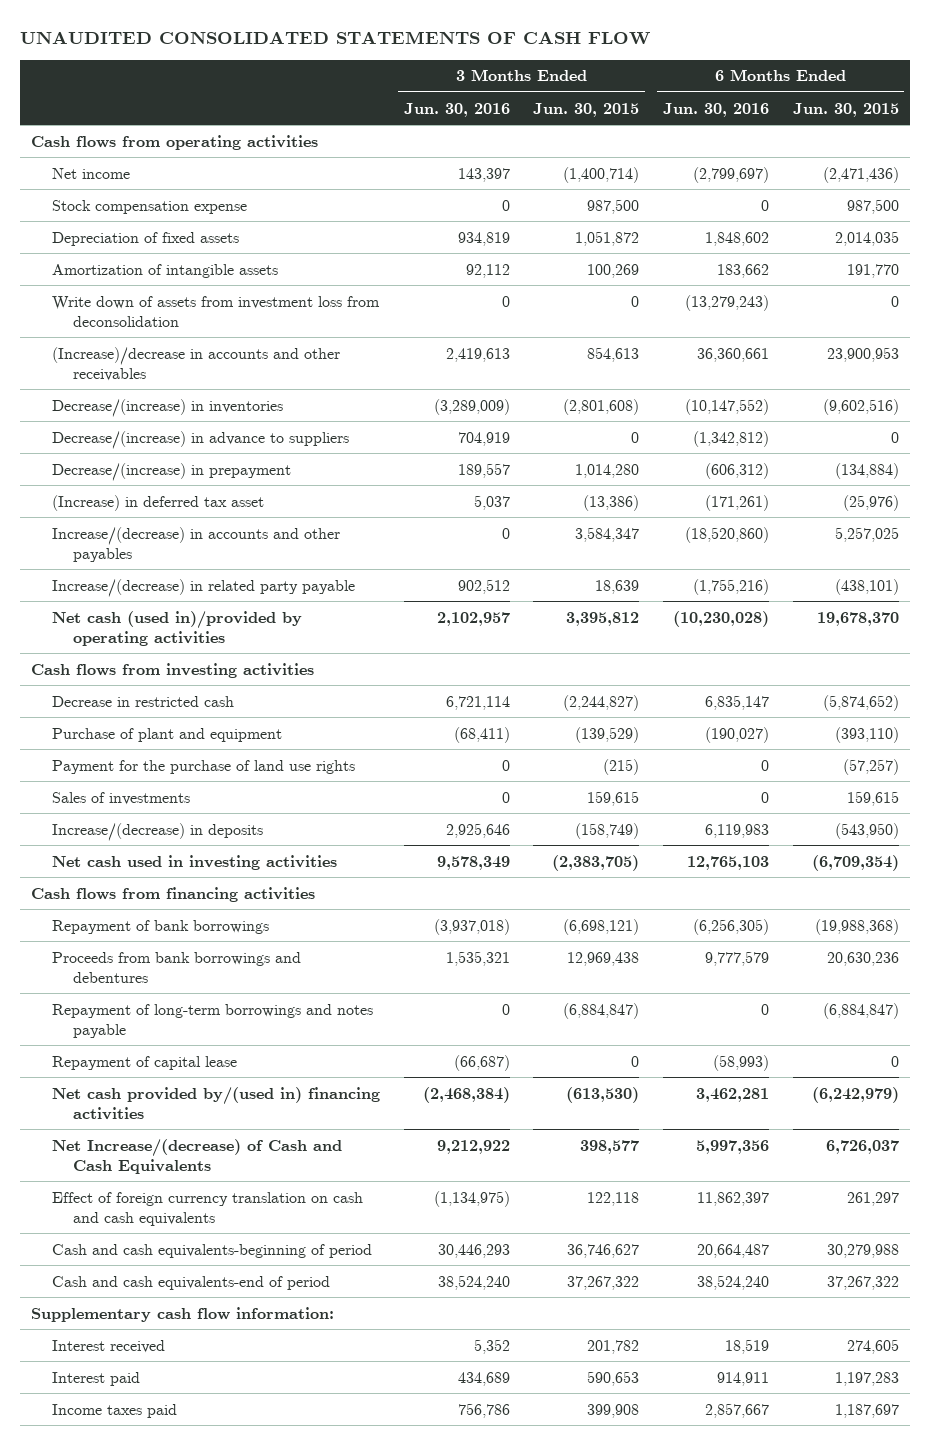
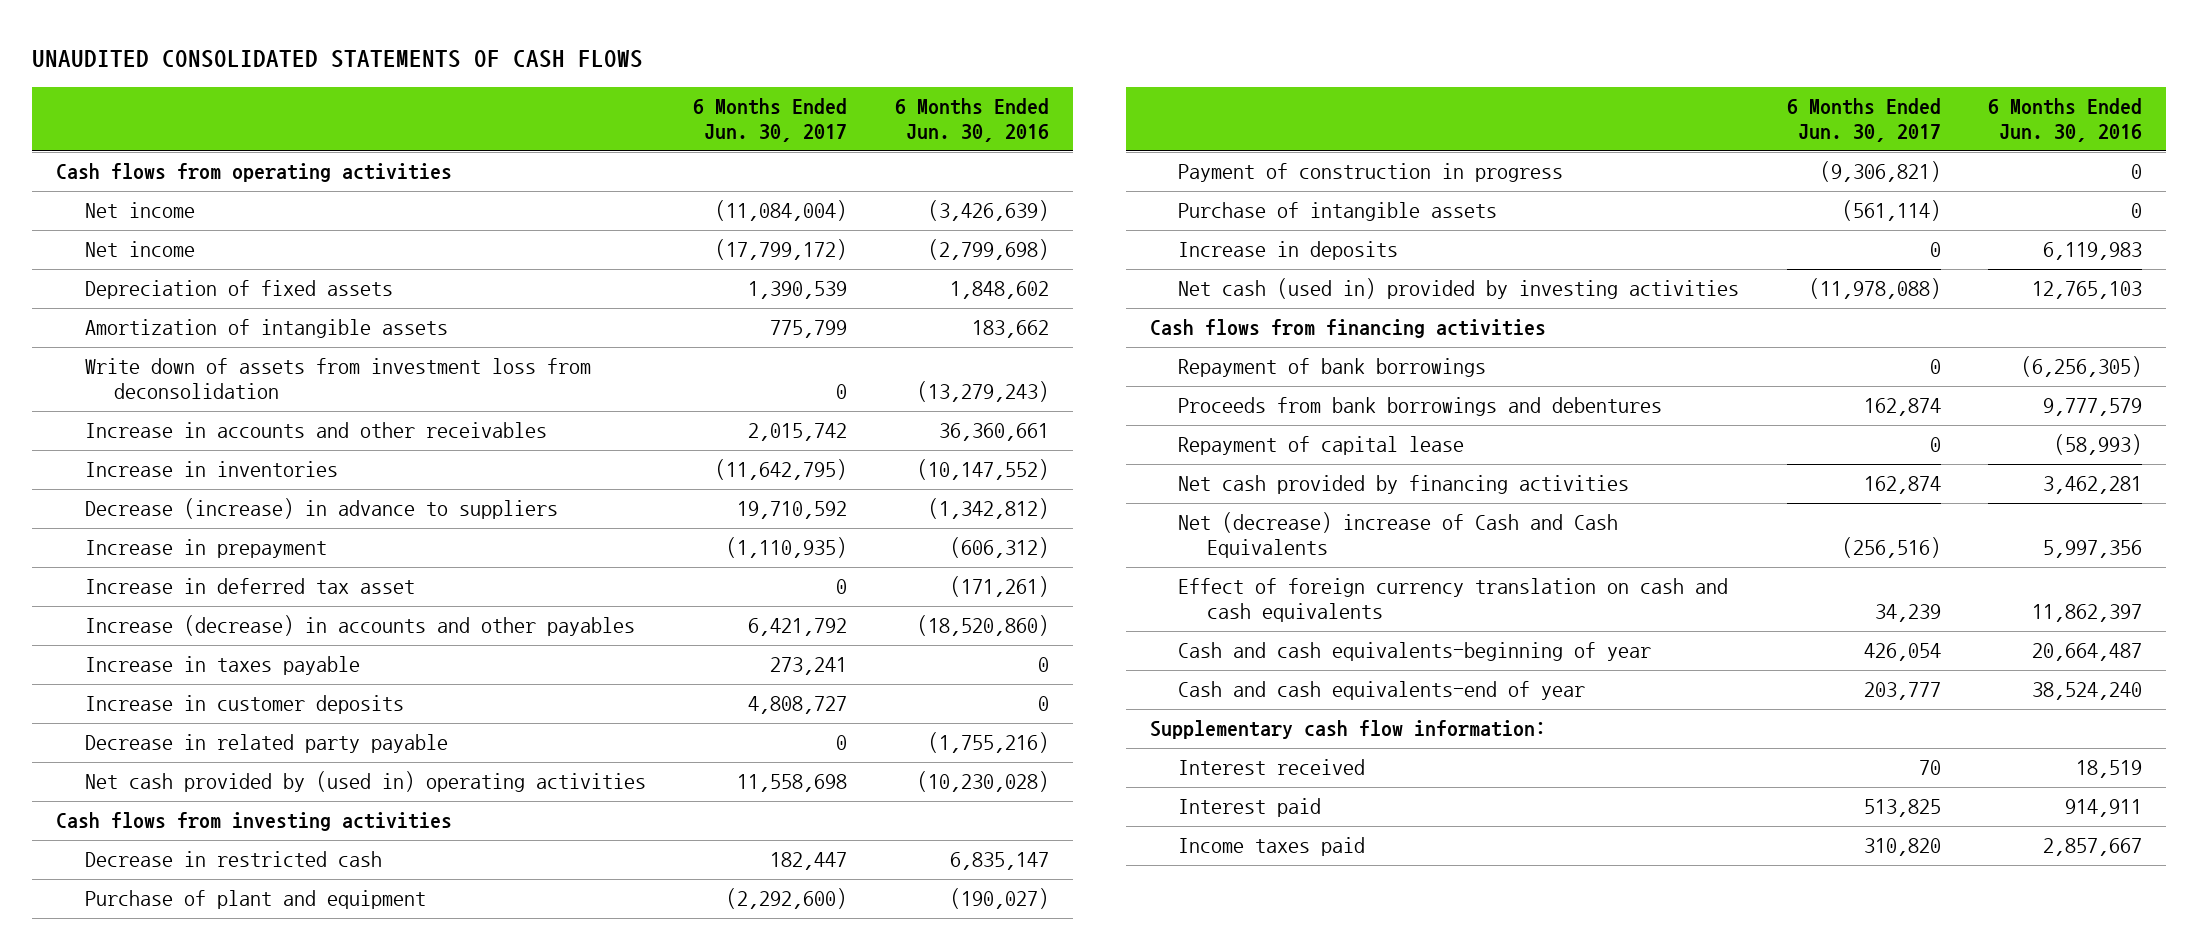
- UNAUDITED CONSOLIDATED STATEMENTS OF CASH FLOW
+ UNAUDITED CONSOLIDATED STATEMENTS OF CASH FLOWS
- | 3 Months Ended Jun. 30, 2016 | 3 Months Ended Jun. 30, 2015 | 6 Months Ended Jun. 30, 2016 | 6 Months Ended Jun. 30, 2015
+ | 6 Months Ended Jun. 30, 2017 | 6 Months Ended Jun. 30, 2016
- Net income | 143,397 | (1,400,714) | (2,799,697) | (2,471,436)
- Stock compensation expense | 0 | 987,500 | 0 | 987,500
+ Net income | (11,084,004) | (3,426,639)
+ Net income | (17,799,172) | (2,799,698)
- (Increase)/decrease in accounts and other receivables | 2,419,613 | 854,613 | 36,360,661 | 23,900,953
- Decrease/(increase) in inventories | (3,289,009) | (2,801,608) | (10,147,552) | (9,602,516)
- Decrease/(increase) in advance to suppliers | 704,919 | 0 | (1,342,812) | 0
- Decrease/(increase) in prepayment | 189,557 | 1,014,280 | (606,312) | (134,884)
- (Increase) in deferred tax asset | 5,037 | (13,386) | (171,261) | (25,976)
- Increase/(decrease) in accounts and other payables | 0 | 3,584,347 | (18,520,860) | 5,257,025
- Increase/(decrease) in related party payable | 902,512 | 18,639 | (1,755,216) | (438,101)
- Net cash (used in)/provided by operating activities | 2,102,957 | 3,395,812 | (10,230,028) | 19,678,370
+ Increase in accounts and other receivables | 2,015,742 | 36,360,661
+ Increase in inventories | (11,642,795) | (10,147,552)
+ Decrease (increase) in advance to suppliers | 19,710,592 | (1,342,812)
+ Increase in prepayment | (1,110,935) | (606,312)
+ Increase in deferred tax asset | 0 | (171,261)
+ Increase (decrease) in accounts and other payables | 6,421,792 | (18,520,860)
+ Increase in taxes payable | 273,241 | 0
+ Increase in customer deposits | 4,808,727 | 0
+ Decrease in related party payable | 0 | (1,755,216)
+ Net cash provided by (used in) operating activities | 11,558,698 | (10,230,028)
- Payment for the purchase of land use rights | 0 | (215) | 0 | (57,257)
- Sales of investments | 0 | 159,615 | 0 | 159,615
- Increase/(decrease) in deposits | 2,925,646 | (158,749) | 6,119,983 | (543,950)
- Net cash used in investing activities | 9,578,349 | (2,383,705) | 12,765,103 | (6,709,354)
+ Payment of construction in progress | (9,306,821) | 0
+ Purchase of intangible assets | (561,114) | 0
+ Increase in deposits | 0 | 6,119,983
+ Net cash (used in) provided by investing activities | (11,978,088) | 12,765,103
- Repayment of long-term borrowings and notes payable | 0 | (6,884,847) | 0 | (6,884,847)
- Net cash provided by/(used in) financing activities | (2,468,384) | (613,530) | 3,462,281 | (6,242,979)
- Net Increase/(decrease) of Cash and Cash Equivalents | 9,212,922 | 398,577 | 5,997,356 | 6,726,037
+ Net cash provided by financing activities | 162,874 | 3,462,281
+ Net (decrease) increase of Cash and Cash Equivalents | (256,516) | 5,997,356
- Cash and cash equivalents-beginning of period | 30,446,293 | 36,746,627 | 20,664,487 | 30,279,988
- Cash and cash equivalents-end of period | 38,524,240 | 37,267,322 | 38,524,240 | 37,267,322
+ Cash and cash equivalents-beginning of year | 426,054 | 20,664,487
+ Cash and cash equivalents-end of year | 203,777 | 38,524,240

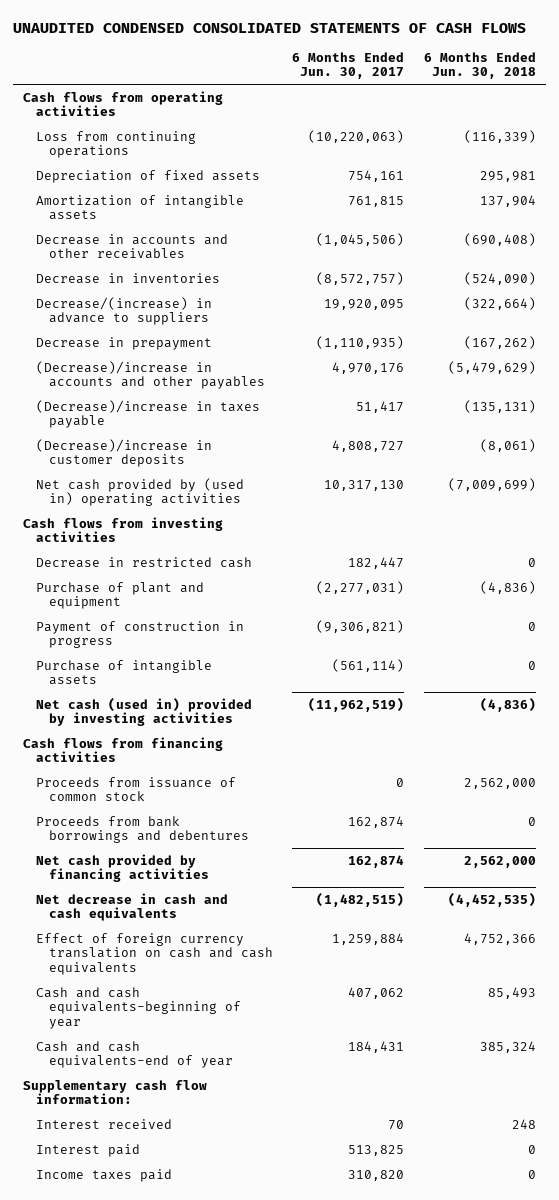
- UNAUDITED CONSOLIDATED STATEMENTS OF CASH FLOWS
+ UNAUDITED CONDENSED CONSOLIDATED STATEMENTS OF CASH FLOWS
- | 6 Months Ended Jun. 30, 2017 | 6 Months Ended Jun. 30, 2016
+ | 6 Months Ended Jun. 30, 2017 | 6 Months Ended Jun. 30, 2018
- Net income | (11,084,004) | (3,426,639)
- Net income | (17,799,172) | (2,799,698)
- Depreciation of fixed assets | 1,390,539 | 1,848,602
- Amortization of intangible assets | 775,799 | 183,662
- Write down of assets from investment loss from deconsolidation | 0 | (13,279,243)
- Increase in accounts and other receivables | 2,015,742 | 36,360,661
- Increase in inventories | (11,642,795) | (10,147,552)
- Decrease (increase) in advance to suppliers | 19,710,592 | (1,342,812)
- Increase in prepayment | (1,110,935) | (606,312)
- Increase in deferred tax asset | 0 | (171,261)
- Increase (decrease) in accounts and other payables | 6,421,792 | (18,520,860)
- Increase in taxes payable | 273,241 | 0
- Increase in customer deposits | 4,808,727 | 0
- Decrease in related party payable | 0 | (1,755,216)
- Net cash provided by (used in) operating activities | 11,558,698 | (10,230,028)
+ Loss from continuing operations | (10,220,063) | (116,339)
+ Depreciation of fixed assets | 754,161 | 295,981
+ Amortization of intangible assets | 761,815 | 137,904
+ Decrease in accounts and other receivables | (1,045,506) | (690,408)
+ Decrease in inventories | (8,572,757) | (524,090)
+ Decrease/(increase) in advance to suppliers | 19,920,095 | (322,664)
+ Decrease in prepayment | (1,110,935) | (167,262)
+ (Decrease)/increase in accounts and other payables | 4,970,176 | (5,479,629)
+ (Decrease)/increase in taxes payable | 51,417 | (135,131)
+ (Decrease)/increase in customer deposits | 4,808,727 | (8,061)
+ Net cash provided by (used in) operating activities | 10,317,130 | (7,009,699)
- Purchase of plant and equipment | (2,292,600) | (190,027)
+ Purchase of plant and equipment | (2,277,031) | (4,836)
- Increase in deposits | 0 | 6,119,983
- Net cash (used in) provided by investing activities | (11,978,088) | 12,765,103
+ Net cash (used in) provided by investing activities | (11,962,519) | (4,836)
- Repayment of bank borrowings | 0 | (6,256,305)
+ Proceeds from issuance of common stock | 0 | 2,562,000
- Repayment of capital lease | 0 | (58,993)
- Net (decrease) increase of Cash and Cash Equivalents | (256,516) | 5,997,356
- Effect of foreign currency translation on cash and cash equivalents | 34,239 | 11,862,397
- Cash and cash equivalents-beginning of year | 426,054 | 20,664,487
- Cash and cash equivalents-end of year | 203,777 | 38,524,240
+ Net decrease in cash and cash equivalents | (1,482,515) | (4,452,535)
+ Effect of foreign currency translation on cash and cash equivalents | 1,259,884 | 4,752,366
+ Cash and cash equivalents-beginning of year | 407,062 | 85,493
+ Cash and cash equivalents-end of year | 184,431 | 385,324

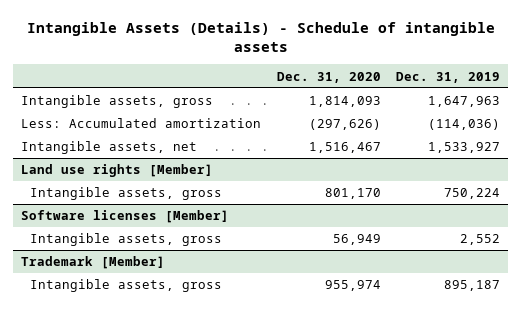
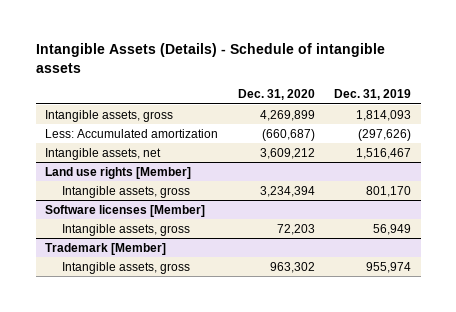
- Intangible assets, gross | 1,814,093 | 1,647,963
- Less: Accumulated amortization | (297,626) | (114,036)
- Intangible assets, net | 1,516,467 | 1,533,927
+ Intangible assets, gross | 4,269,899 | 1,814,093
+ Less: Accumulated amortization | (660,687) | (297,626)
+ Intangible assets, net | 3,609,212 | 1,516,467
@ Land use rights [Member]
- Intangible assets, gross | 801,170 | 750,224
+ Intangible assets, gross | 3,234,394 | 801,170
@ Software licenses [Member]
- Intangible assets, gross | 56,949 | 2,552
+ Intangible assets, gross | 72,203 | 56,949
@ Trademark [Member]
- Intangible assets, gross | 955,974 | 895,187
+ Intangible assets, gross | 963,302 | 955,974

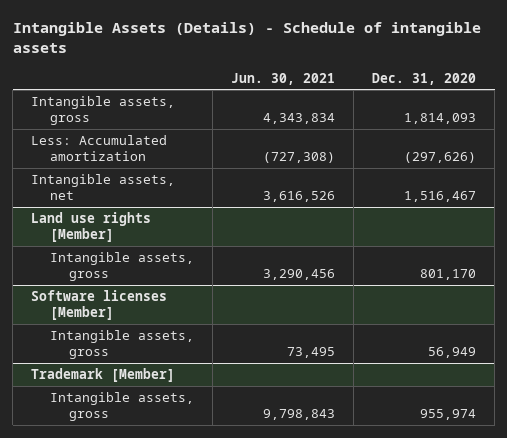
- | Dec. 31, 2020 | Dec. 31, 2019
+ | Jun. 30, 2021 | Dec. 31, 2020
- Intangible assets, gross | 4,269,899 | 1,814,093
- Less: Accumulated amortization | (660,687) | (297,626)
- Intangible assets, net | 3,609,212 | 1,516,467
+ Intangible assets, gross | 4,343,834 | 1,814,093
+ Less: Accumulated amortization | (727,308) | (297,626)
+ Intangible assets, net | 3,616,526 | 1,516,467
@ Land use rights [Member]
- Intangible assets, gross | 3,234,394 | 801,170
+ Intangible assets, gross | 3,290,456 | 801,170
@ Software licenses [Member]
- Intangible assets, gross | 72,203 | 56,949
+ Intangible assets, gross | 73,495 | 56,949
@ Trademark [Member]
- Intangible assets, gross | 963,302 | 955,974
+ Intangible assets, gross | 9,798,843 | 955,974

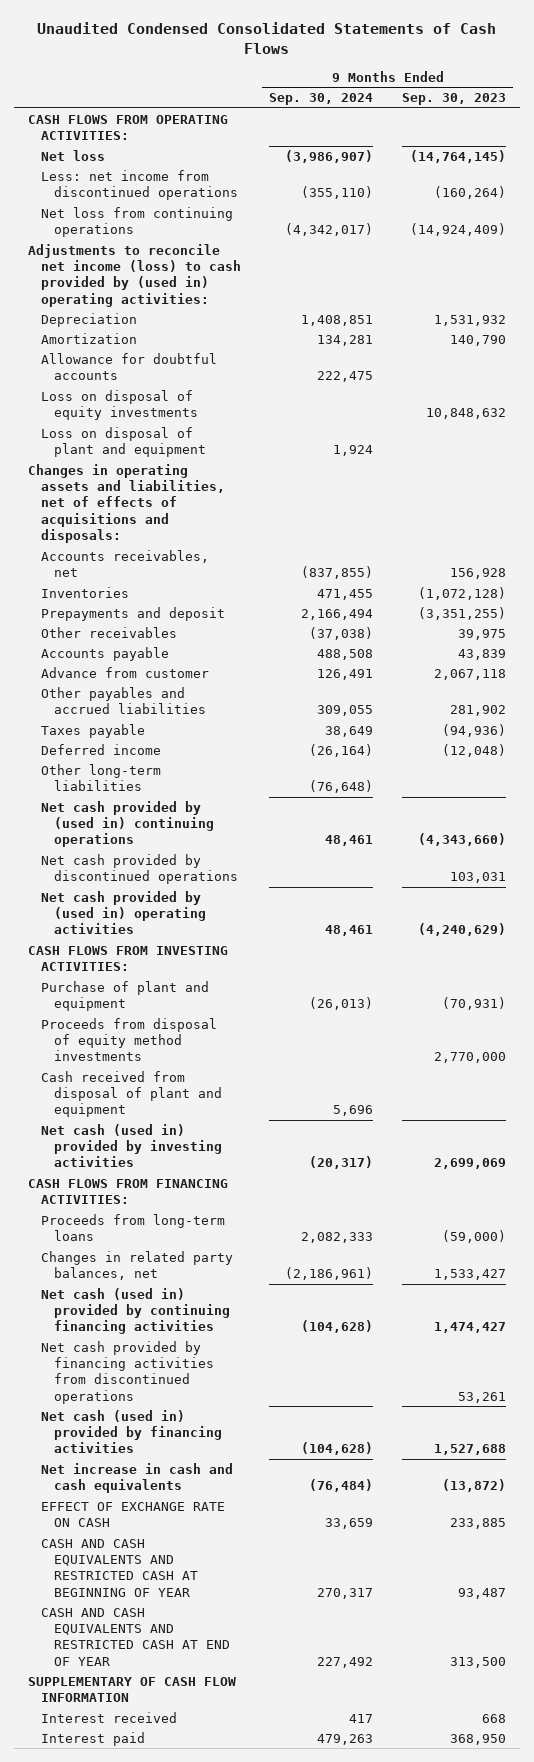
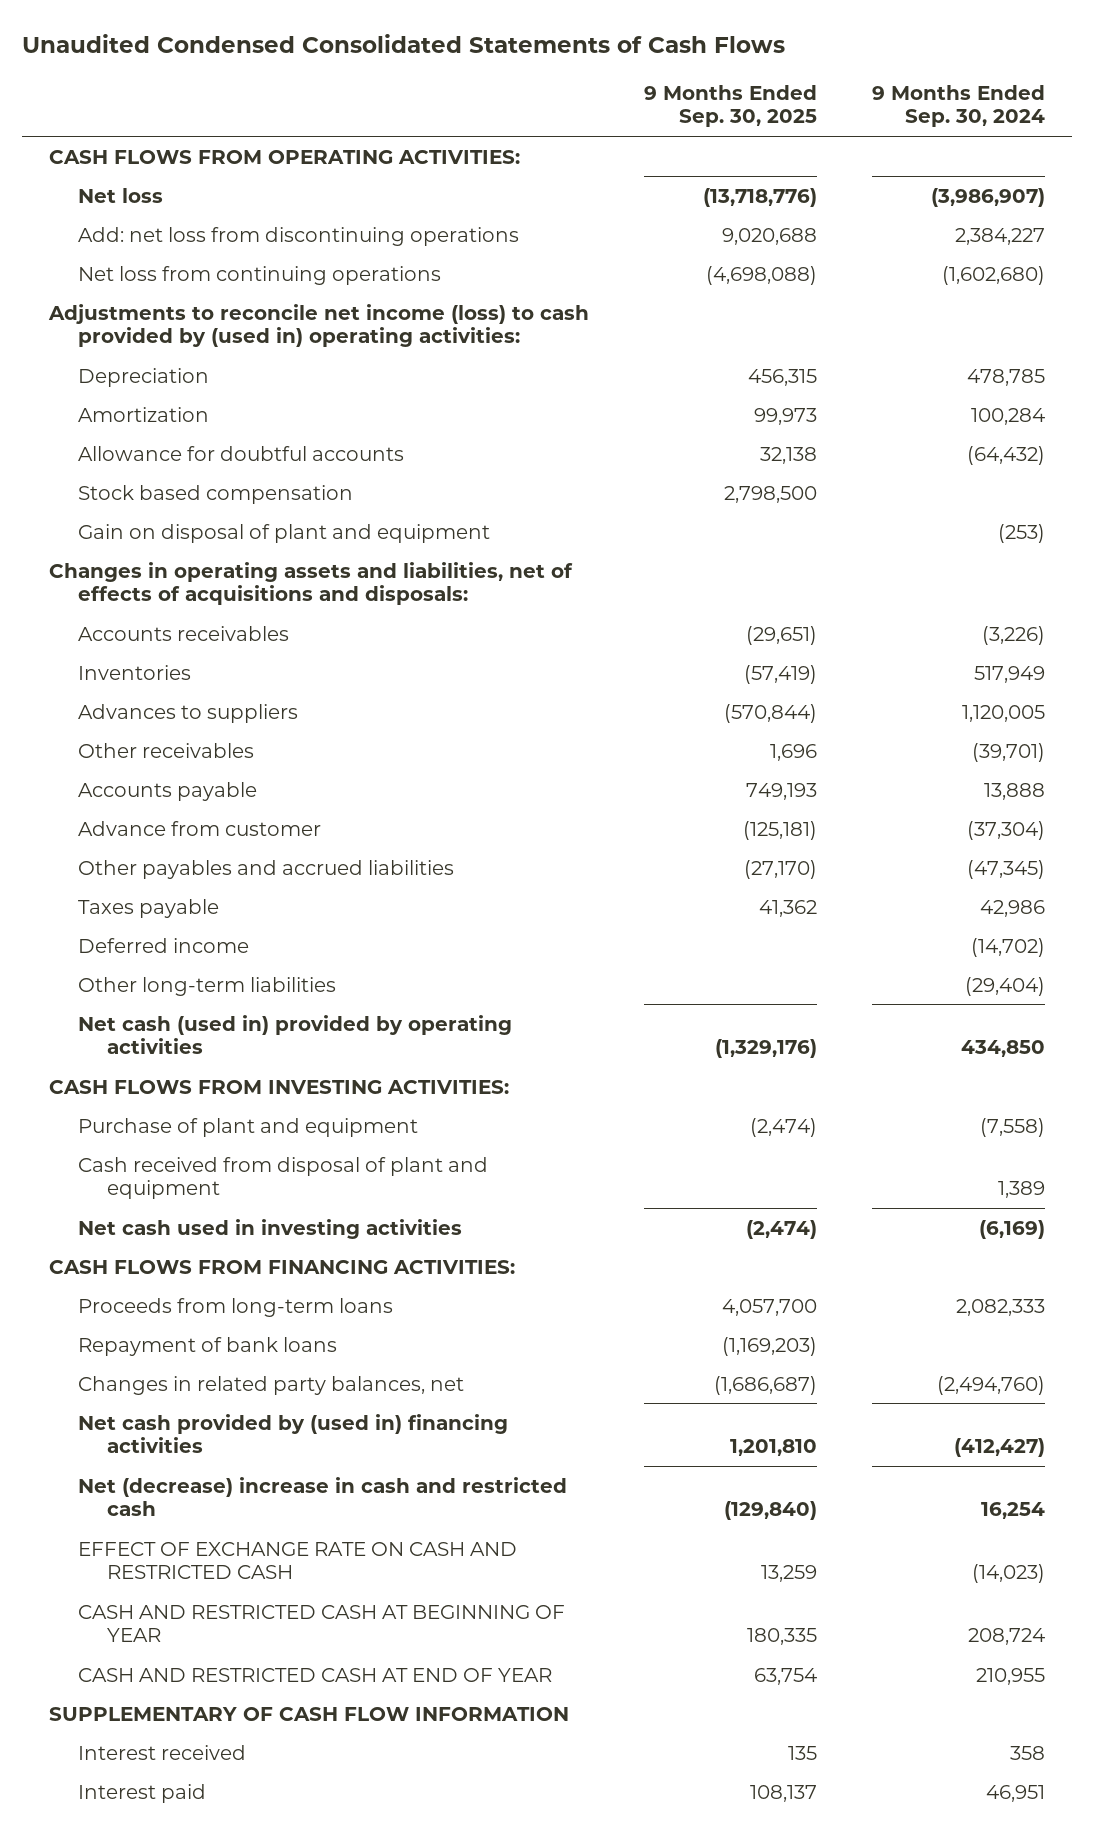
- | 9 Months Ended Sep. 30, 2024 | 9 Months Ended Sep. 30, 2023
+ | 9 Months Ended Sep. 30, 2025 | 9 Months Ended Sep. 30, 2024
- Less: net income from discontinued operations | (355,110) | (160,264)
- Net loss from continuing operations | (4,342,017) | (14,924,409)
+ Add: net loss from discontinuing operations | 9,020,688 | 2,384,227
+ Net loss from continuing operations | (4,698,088) | (1,602,680)
- Depreciation | 1,408,851 | 1,531,932
- Amortization | 134,281 | 140,790
- Allowance for doubtful accounts | 222,475 |
- Loss on disposal of equity investments | | 10,848,632
- Loss on disposal of plant and equipment | 1,924 |
+ Depreciation | 456,315 | 478,785
+ Amortization | 99,973 | 100,284
+ Allowance for doubtful accounts | 32,138 | (64,432)
+ Stock based compensation | 2,798,500 |
+ Gain on disposal of plant and equipment | | (253)
- Accounts receivables, net | (837,855) | 156,928
- Inventories | 471,455 | (1,072,128)
- Prepayments and deposit | 2,166,494 | (3,351,255)
- Other receivables | (37,038) | 39,975
- Accounts payable | 488,508 | 43,839
- Advance from customer | 126,491 | 2,067,118
- Other payables and accrued liabilities | 309,055 | 281,902
- Taxes payable | 38,649 | (94,936)
- Deferred income | (26,164) | (12,048)
- Other long-term liabilities | (76,648) |
- Net cash provided by (used in) continuing operations | 48,461 | (4,343,660)
- Net cash provided by discontinued operations | | 103,031
- Net cash provided by (used in) operating activities | 48,461 | (4,240,629)
+ Accounts receivables | (29,651) | (3,226)
+ Inventories | (57,419) | 517,949
+ Advances to suppliers | (570,844) | 1,120,005
+ Other receivables | 1,696 | (39,701)
+ Accounts payable | 749,193 | 13,888
+ Advance from customer | (125,181) | (37,304)
+ Other payables and accrued liabilities | (27,170) | (47,345)
+ Taxes payable | 41,362 | 42,986
+ Deferred income | | (14,702)
+ Other long-term liabilities | | (29,404)
+ Net cash (used in) provided by operating activities | (1,329,176) | 434,850
- Purchase of plant and equipment | (26,013) | (70,931)
- Proceeds from disposal of equity method investments | | 2,770,000
- Cash received from disposal of plant and equipment | 5,696 |
- Net cash (used in) provided by investing activities | (20,317) | 2,699,069
+ Purchase of plant and equipment | (2,474) | (7,558)
+ Cash received from disposal of plant and equipment | | 1,389
+ Net cash used in investing activities | (2,474) | (6,169)
- Changes in related party balances, net | (2,186,961) | 1,533,427
- Net cash (used in) provided by continuing financing activities | (104,628) | 1,474,427
- Net cash provided by financing activities from discontinued operations | | 53,261
- Net cash (used in) provided by financing activities | (104,628) | 1,527,688
- Net increase in cash and cash equivalents | (76,484) | (13,872)
- EFFECT OF EXCHANGE RATE ON CASH | 33,659 | 233,885
- CASH AND CASH EQUIVALENTS AND RESTRICTED CASH AT BEGINNING OF YEAR | 270,317 | 93,487
- CASH AND CASH EQUIVALENTS AND RESTRICTED CASH AT END OF YEAR | 227,492 | 313,500
+ Repayment of bank loans | (1,169,203) |
+ Changes in related party balances, net | (1,686,687) | (2,494,760)
+ Net cash provided by (used in) financing activities | 1,201,810 | (412,427)
+ Net (decrease) increase in cash and restricted cash | (129,840) | 16,254
+ EFFECT OF EXCHANGE RATE ON CASH AND RESTRICTED CASH | 13,259 | (14,023)
+ CASH AND RESTRICTED CASH AT BEGINNING OF YEAR | 180,335 | 208,724
+ CASH AND RESTRICTED CASH AT END OF YEAR | 63,754 | 210,955
- Interest received | 417 | 668
- Interest paid | 479,263 | 368,950
+ Interest received | 135 | 358
+ Interest paid | 108,137 | 46,951

